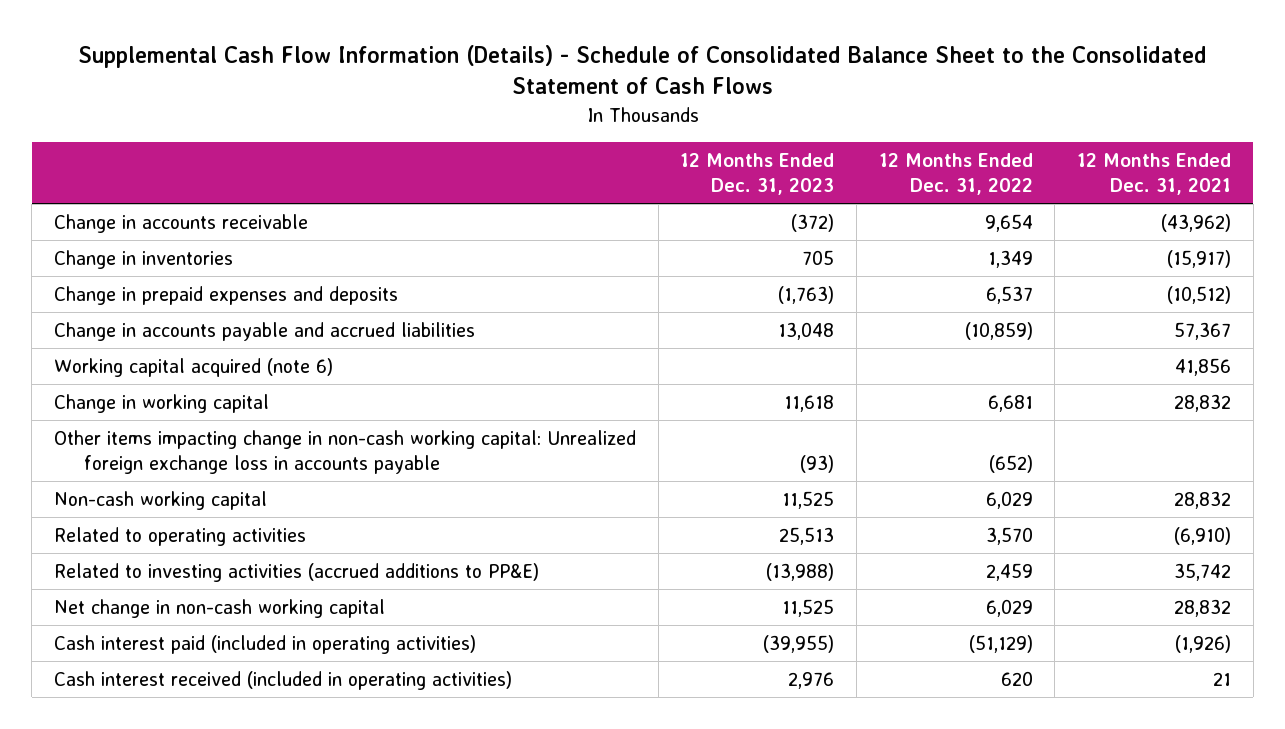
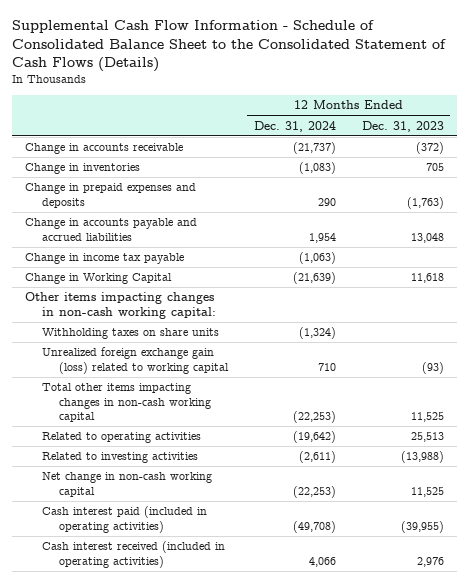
- Supplemental Cash Flow Information (Details) - Schedule of Consolidated Balance Sheet to the Consolidated Statement of Cash Flows
+ Supplemental Cash Flow Information - Schedule of Consolidated Balance Sheet to the Consolidated Statement of Cash Flows (Details)
- | 12 Months Ended Dec. 31, 2023 | 12 Months Ended Dec. 31, 2022 | 12 Months Ended Dec. 31, 2021
+ | 12 Months Ended Dec. 31, 2024 | 12 Months Ended Dec. 31, 2023
- Working capital acquired (note 6) | | | 41,856
- Change in working capital | 11,618 | 6,681 | 28,832
- Other items impacting change in non-cash working capital: Unrealized foreign exchange loss in accounts payable | (93) | (652) |
- Non-cash working capital | 11,525 | 6,029 | 28,832
+ Change in income tax payable | (1,063) |
+ Change in Working Capital | (21,639) | 11,618
+ Other items impacting changes in non-cash working capital:
+ Withholding taxes on share units | (1,324) |
+ Unrealized foreign exchange gain (loss) related to working capital | 710 | (93)
+ Total other items impacting changes in non-cash working capital | (22,253) | 11,525
- Related to investing activities (accrued additions to PP&E) | (13,988) | 2,459 | 35,742
+ Related to investing activities | (2,611) | (13,988)

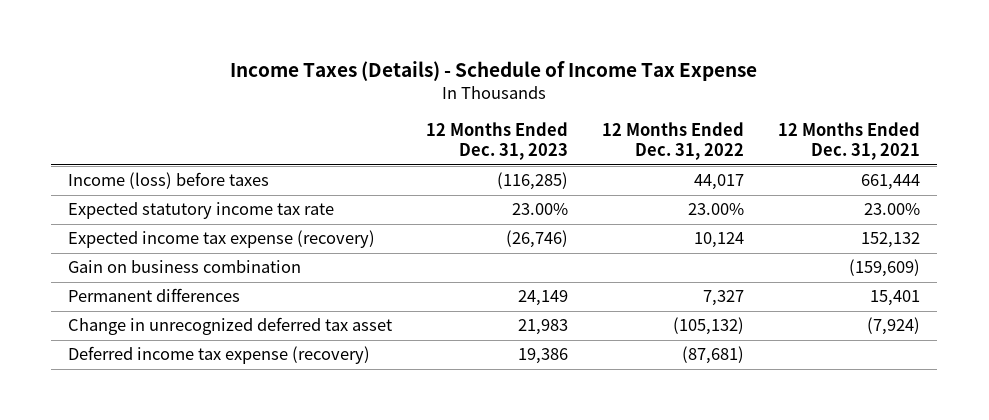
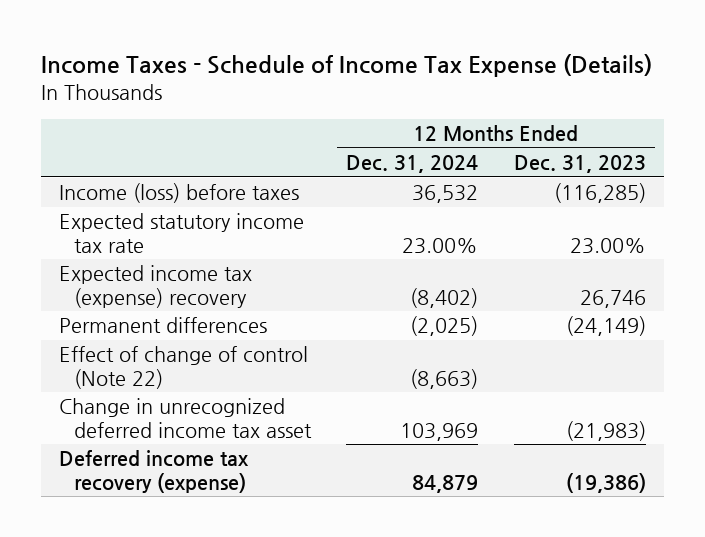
- Income Taxes (Details) - Schedule of Income Tax Expense
+ Income Taxes - Schedule of Income Tax Expense (Details)
- | 12 Months Ended Dec. 31, 2023 | 12 Months Ended Dec. 31, 2022 | 12 Months Ended Dec. 31, 2021
+ | 12 Months Ended Dec. 31, 2024 | 12 Months Ended Dec. 31, 2023
- Expected income tax expense (recovery) | (26,746) | 10,124 | 152,132
- Gain on business combination | | | (159,609)
- Permanent differences | 24,149 | 7,327 | 15,401
- Change in unrecognized deferred tax asset | 21,983 | (105,132) | (7,924)
- Deferred income tax expense (recovery) | 19,386 | (87,681) |
+ Expected income tax (expense) recovery | (8,402) | 26,746
+ Permanent differences | (2,025) | (24,149)
+ Effect of change of control (Note 22) | (8,663) |
+ Change in unrecognized deferred income tax asset | 103,969 | (21,983)
+ Deferred income tax recovery (expense) | 84,879 | (19,386)

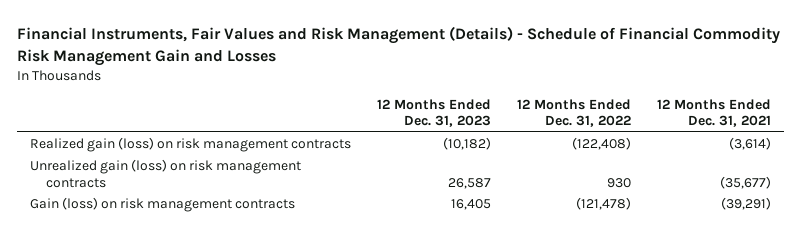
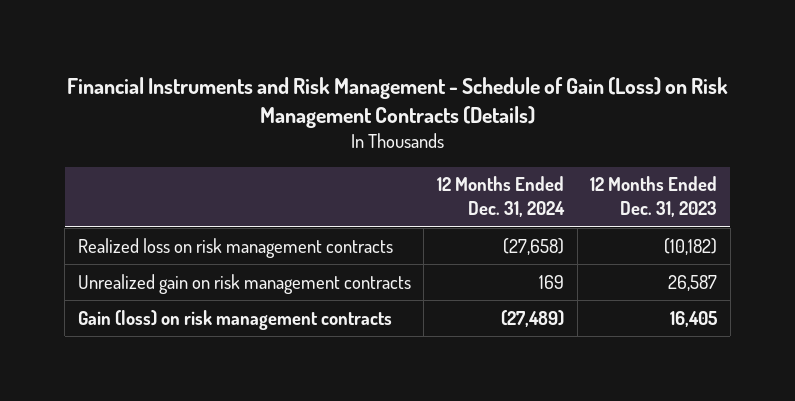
- Financial Instruments, Fair Values and Risk Management (Details) - Schedule of Financial Commodity Risk Management Gain and Losses
+ Financial Instruments and Risk Management - Schedule of Gain (Loss) on Risk Management Contracts (Details)
- | 12 Months Ended Dec. 31, 2023 | 12 Months Ended Dec. 31, 2022 | 12 Months Ended Dec. 31, 2021
+ | 12 Months Ended Dec. 31, 2024 | 12 Months Ended Dec. 31, 2023
- Realized gain (loss) on risk management contracts | (10,182) | (122,408) | (3,614)
- Unrealized gain (loss) on risk management contracts | 26,587 | 930 | (35,677)
+ Realized loss on risk management contracts | (27,658) | (10,182)
+ Unrealized gain on risk management contracts | 169 | 26,587

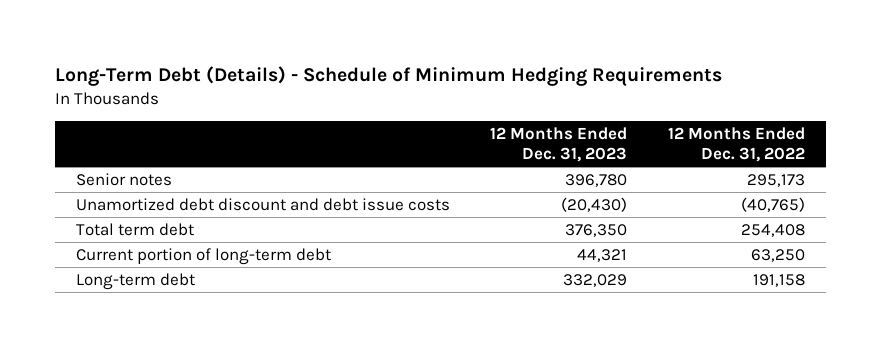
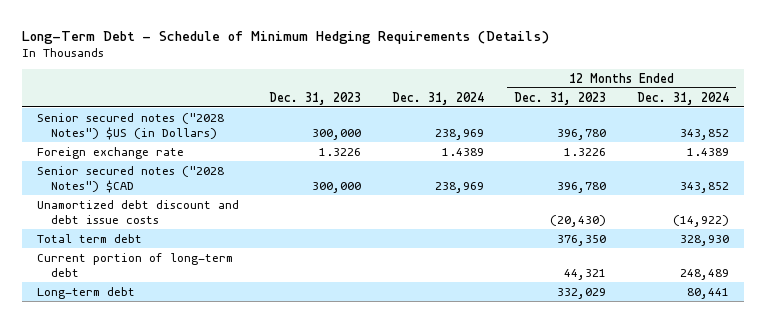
- Long-Term Debt (Details) - Schedule of Minimum Hedging Requirements
+ Long-Term Debt - Schedule of Minimum Hedging Requirements (Details)
- | 12 Months Ended Dec. 31, 2023 | 12 Months Ended Dec. 31, 2022
+ | Dec. 31, 2023 | Dec. 31, 2024 | 12 Months Ended Dec. 31, 2023 | 12 Months Ended Dec. 31, 2024
- Senior notes | 396,780 | 295,173
+ Senior secured notes ("2028 Notes") $US (in Dollars) | 300,000 | 238,969 | 396,780 | 343,852
+ Foreign exchange rate | 1.3226 | 1.4389 | 1.3226 | 1.4389
+ Senior secured notes ("2028 Notes") $CAD | 300,000 | 238,969 | 396,780 | 343,852

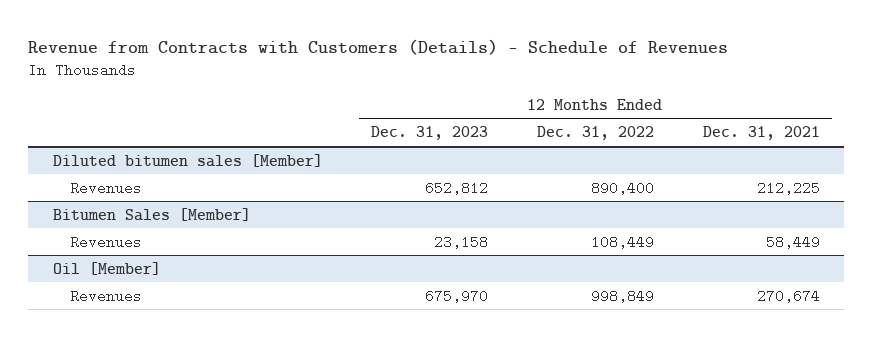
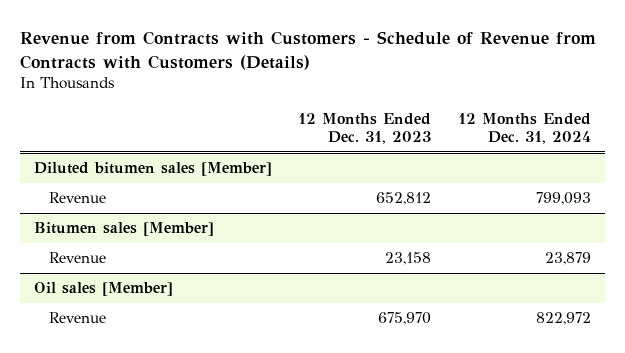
- Revenue from Contracts with Customers (Details) - Schedule of Revenues
+ Revenue from Contracts with Customers - Schedule of Revenue from Contracts with Customers (Details)
- | 12 Months Ended Dec. 31, 2023 | 12 Months Ended Dec. 31, 2022 | 12 Months Ended Dec. 31, 2021
+ | 12 Months Ended Dec. 31, 2023 | 12 Months Ended Dec. 31, 2024
@ Diluted bitumen sales [Member]
- Revenues | 652,812 | 890,400 | 212,225
- Bitumen Sales [Member]
- Revenues | 23,158 | 108,449 | 58,449
- Oil [Member]
- Revenues | 675,970 | 998,849 | 270,674
@ Diluted bitumen sales [Member]
+ Revenue | 652,812 | 799,093
+ Bitumen sales [Member]
+ Revenue | 23,158 | 23,879
+ Oil sales [Member]
+ Revenue | 675,970 | 822,972

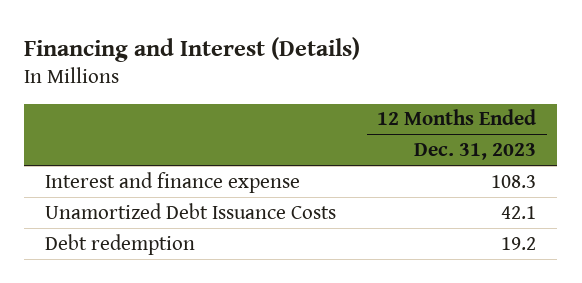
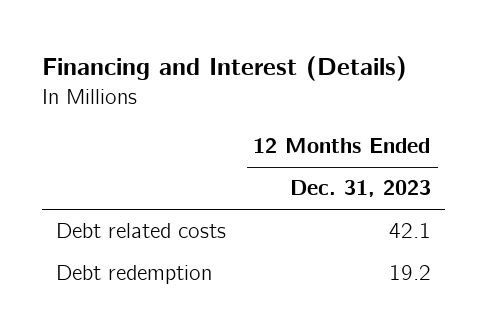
- Interest and finance expense | 108.3
- Unamortized Debt Issuance Costs | 42.1
+ Debt related costs | 42.1

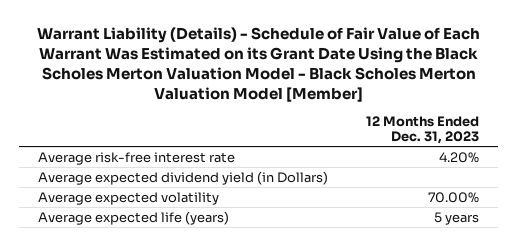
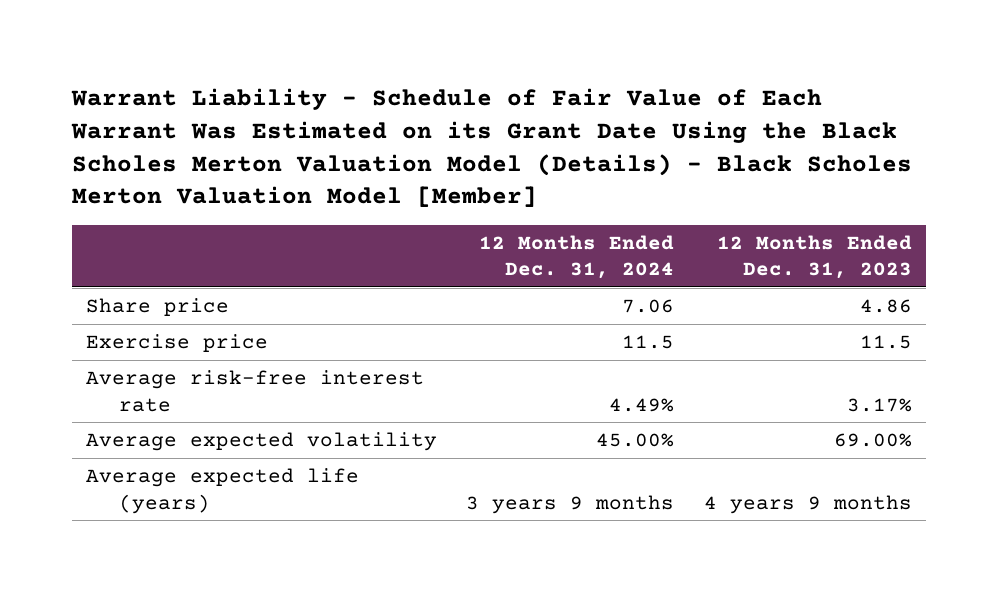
- Warrant Liability (Details) - Schedule of Fair Value of Each Warrant Was Estimated on its Grant Date Using the Black Scholes Merton Valuation Model - Black Scholes Merton Valuation Model [Member]
+ Warrant Liability - Schedule of Fair Value of Each Warrant Was Estimated on its Grant Date Using the Black Scholes Merton Valuation Model (Details) - Black Scholes Merton Valuation Model [Member]
- | 12 Months Ended Dec. 31, 2023
+ | 12 Months Ended Dec. 31, 2024 | 12 Months Ended Dec. 31, 2023
- Average risk-free interest rate | 4.20%
- Average expected dividend yield (in Dollars)
- Average expected volatility | 70.00%
- Average expected life (years) | 5 years
+ Share price | 7.06 | 4.86
+ Exercise price | 11.5 | 11.5
+ Average risk-free interest rate | 4.49% | 3.17%
+ Average expected volatility | 45.00% | 69.00%
+ Average expected life (years) | 3 years 9 months | 4 years 9 months

